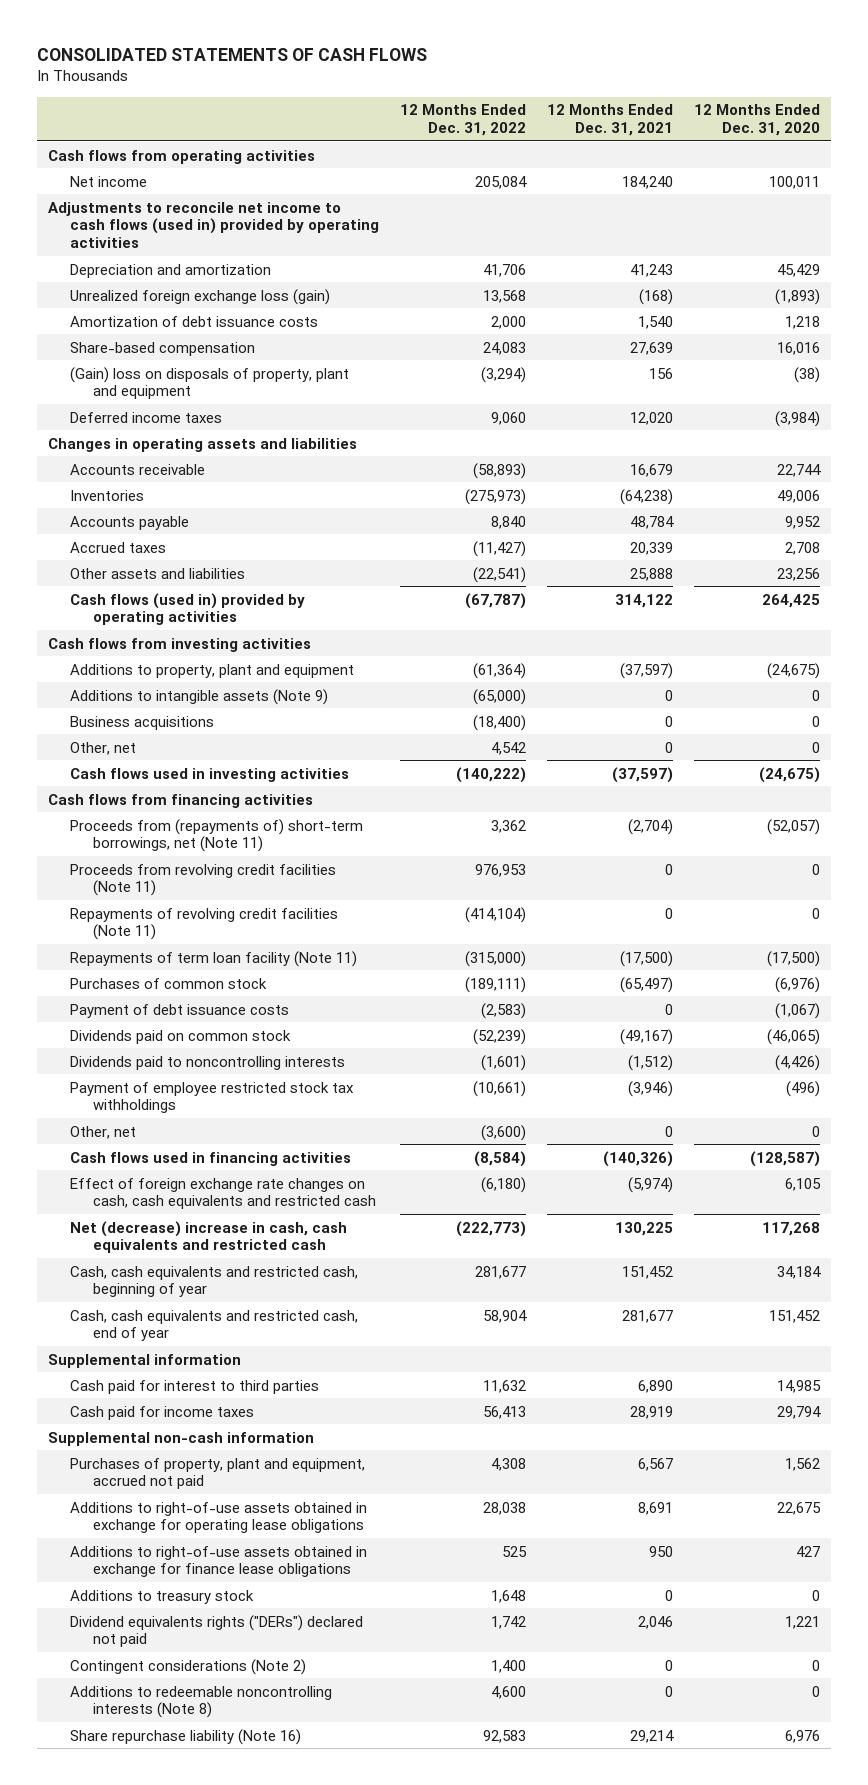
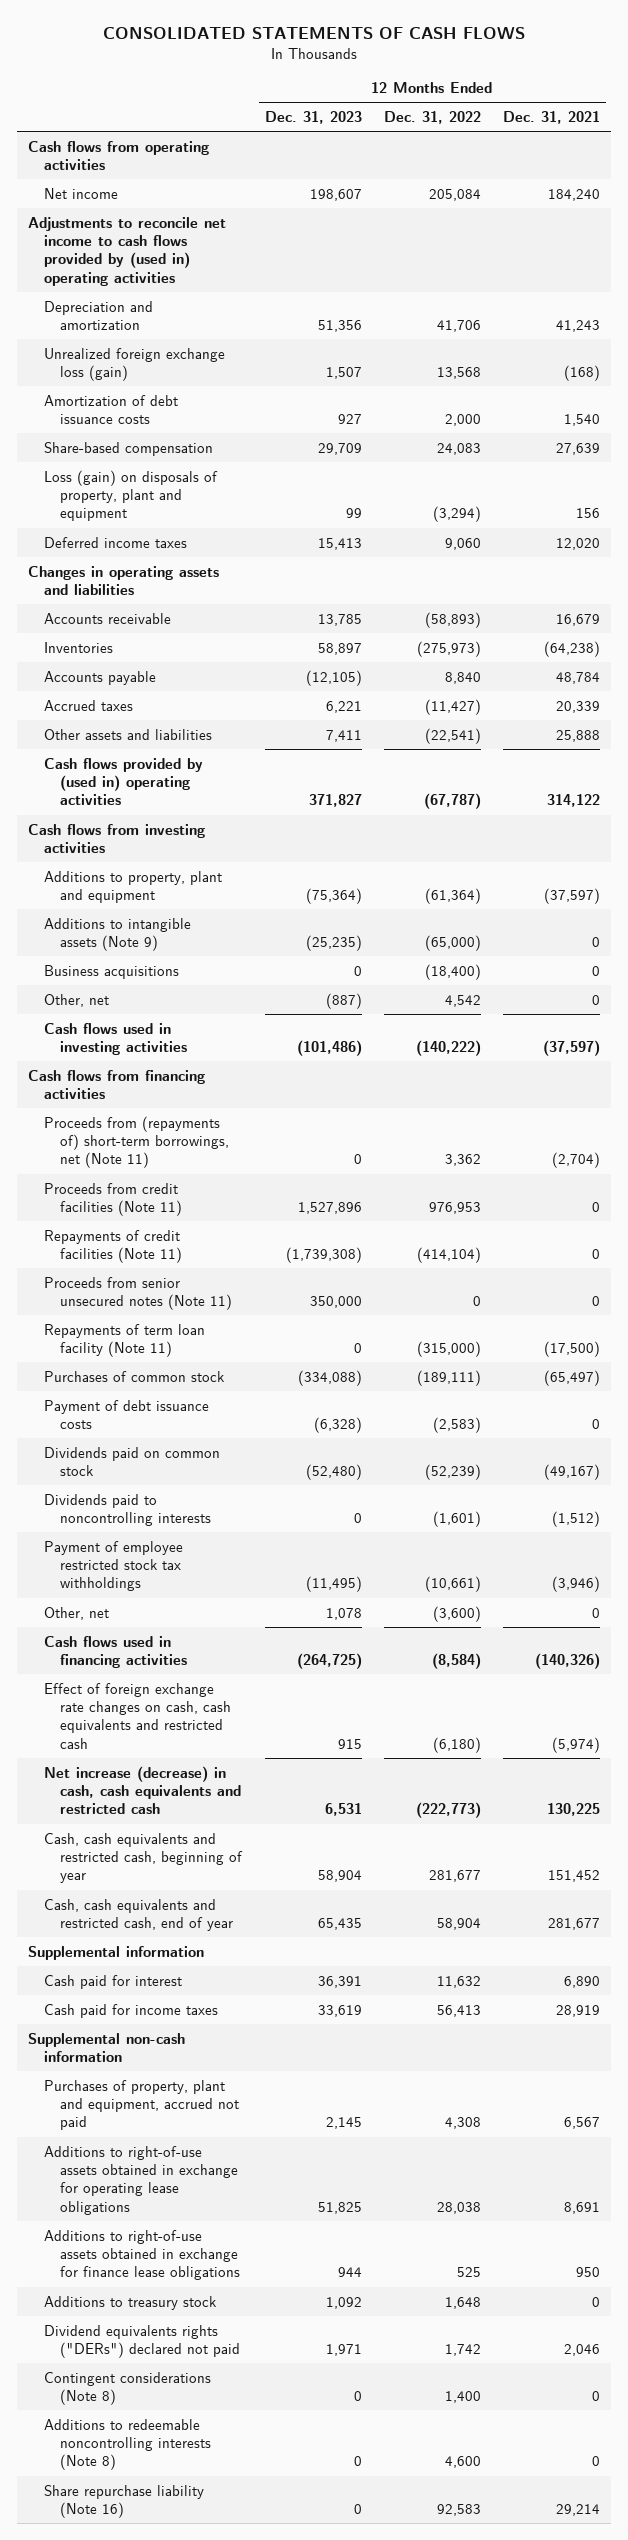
- | 12 Months Ended Dec. 31, 2022 | 12 Months Ended Dec. 31, 2021 | 12 Months Ended Dec. 31, 2020
+ | 12 Months Ended Dec. 31, 2023 | 12 Months Ended Dec. 31, 2022 | 12 Months Ended Dec. 31, 2021
- Adjustments to reconcile net income to cash flows (used in) provided by operating activities
+ Adjustments to reconcile net income to cash flows provided by (used in) operating activities
- (Gain) loss on disposals of property, plant and equipment | (3,294) | 156 | (38)
+ Loss (gain) on disposals of property, plant and equipment | 99 | (3,294) | 156
- Cash flows (used in) provided by operating activities | (67,787) | 314,122 | 264,425
+ Cash flows provided by (used in) operating activities | 371,827 | (67,787) | 314,122
- Proceeds from revolving credit facilities (Note 11) | 976,953 | 0 | 0
- Repayments of revolving credit facilities (Note 11) | (414,104) | 0 | 0
+ Proceeds from credit facilities (Note 11) | 1,527,896 | 976,953 | 0
+ Repayments of credit facilities (Note 11) | (1,739,308) | (414,104) | 0
+ Proceeds from senior unsecured notes (Note 11) | 350,000 | 0 | 0
- Net (decrease) increase in cash, cash equivalents and restricted cash | (222,773) | 130,225 | 117,268
+ Net increase (decrease) in cash, cash equivalents and restricted cash | 6,531 | (222,773) | 130,225
- Cash paid for interest to third parties | 11,632 | 6,890 | 14,985
+ Cash paid for interest | 36,391 | 11,632 | 6,890
- Contingent considerations (Note 2) | 1,400 | 0 | 0
+ Contingent considerations (Note 8) | 0 | 1,400 | 0

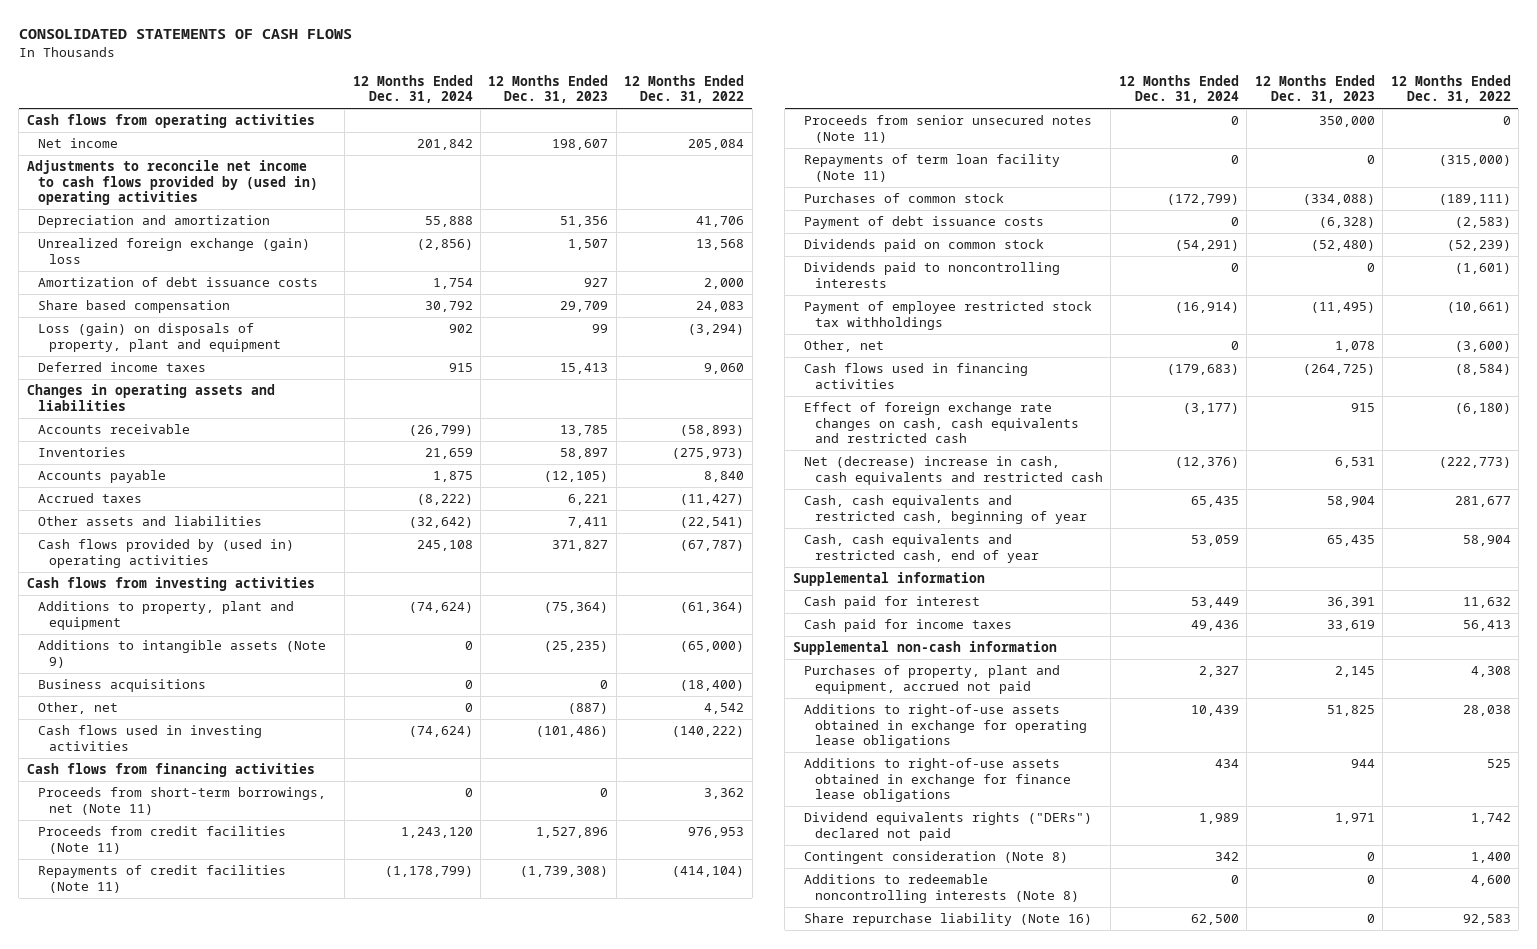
- | 12 Months Ended Dec. 31, 2023 | 12 Months Ended Dec. 31, 2022 | 12 Months Ended Dec. 31, 2021
+ | 12 Months Ended Dec. 31, 2024 | 12 Months Ended Dec. 31, 2023 | 12 Months Ended Dec. 31, 2022
- Unrealized foreign exchange loss (gain) | 1,507 | 13,568 | (168)
+ Unrealized foreign exchange (gain) loss | (2,856) | 1,507 | 13,568
- Share-based compensation | 29,709 | 24,083 | 27,639
+ Share based compensation | 30,792 | 29,709 | 24,083
- Proceeds from (repayments of) short-term borrowings, net (Note 11) | 0 | 3,362 | (2,704)
+ Proceeds from short-term borrowings, net (Note 11) | 0 | 0 | 3,362
- Net increase (decrease) in cash, cash equivalents and restricted cash | 6,531 | (222,773) | 130,225
+ Net (decrease) increase in cash, cash equivalents and restricted cash | (12,376) | 6,531 | (222,773)
- Additions to treasury stock | 1,092 | 1,648 | 0
- Contingent considerations (Note 8) | 0 | 1,400 | 0
+ Contingent consideration (Note 8) | 342 | 0 | 1,400

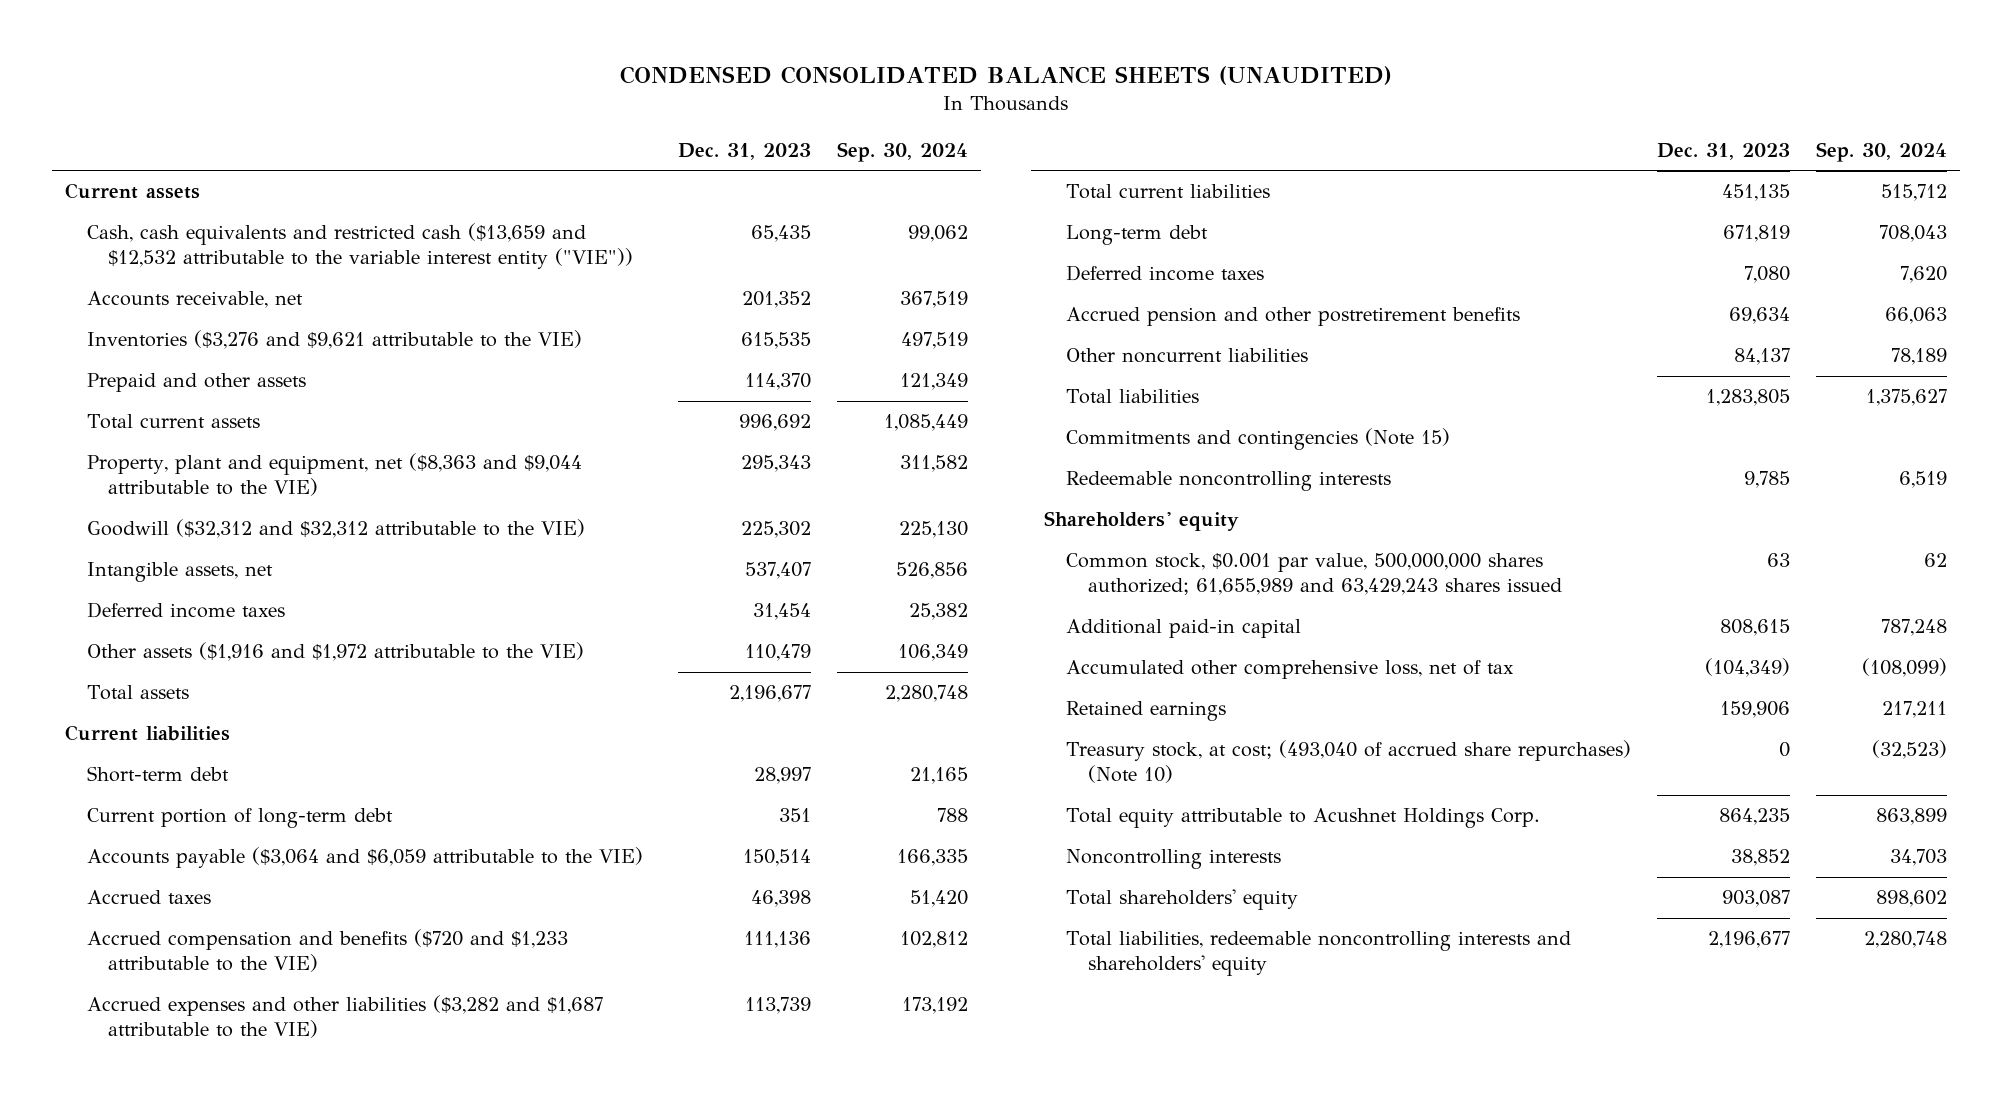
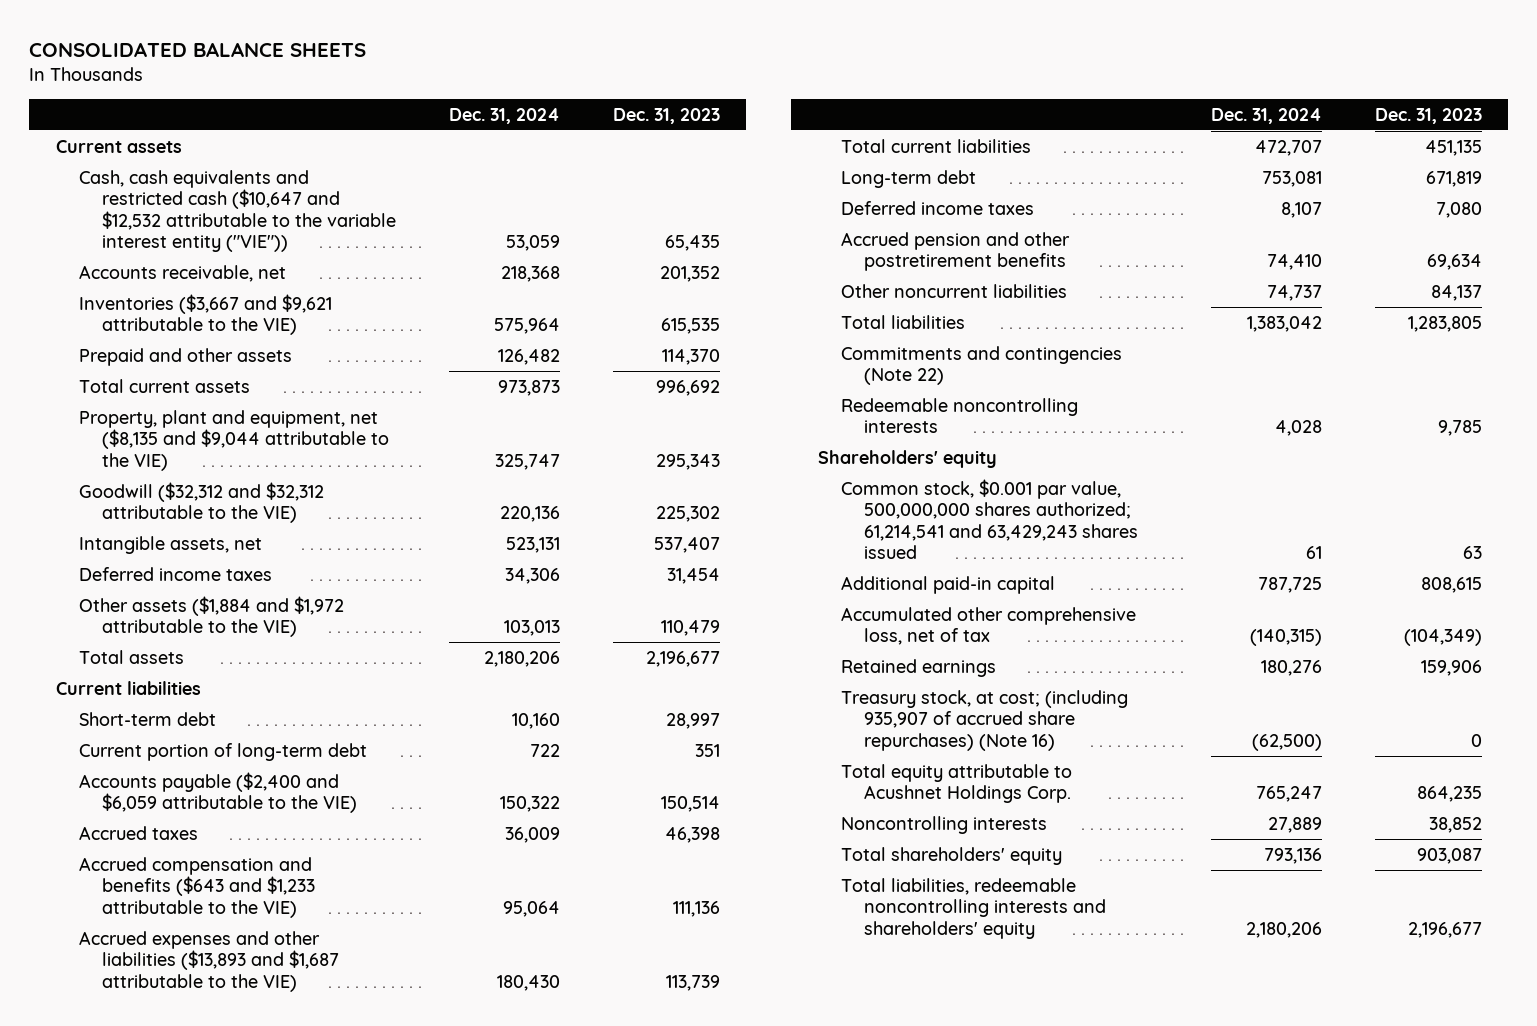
- CONDENSED CONSOLIDATED BALANCE SHEETS (UNAUDITED)
+ CONSOLIDATED BALANCE SHEETS
- | Dec. 31, 2023 | Sep. 30, 2024
+ | Dec. 31, 2024 | Dec. 31, 2023
- Cash, cash equivalents and restricted cash ($13,659 and $12,532 attributable to the variable interest entity ("VIE")) | 65,435 | 99,062
+ Cash, cash equivalents and restricted cash ($10,647 and $12,532 attributable to the variable interest entity ("VIE")) | 53,059 | 65,435
- Inventories ($3,276 and $9,621 attributable to the VIE) | 615,535 | 497,519
+ Inventories ($3,667 and $9,621 attributable to the VIE) | 575,964 | 615,535
- Property, plant and equipment, net ($8,363 and $9,044 attributable to the VIE) | 295,343 | 311,582
+ Property, plant and equipment, net ($8,135 and $9,044 attributable to the VIE) | 325,747 | 295,343
- Other assets ($1,916 and $1,972 attributable to the VIE) | 110,479 | 106,349
+ Other assets ($1,884 and $1,972 attributable to the VIE) | 103,013 | 110,479
- Accounts payable ($3,064 and $6,059 attributable to the VIE) | 150,514 | 166,335
+ Accounts payable ($2,400 and $6,059 attributable to the VIE) | 150,322 | 150,514
- Accrued compensation and benefits ($720 and $1,233 attributable to the VIE) | 111,136 | 102,812
- Accrued expenses and other liabilities ($3,282 and $1,687 attributable to the VIE) | 113,739 | 173,192
+ Accrued compensation and benefits ($643 and $1,233 attributable to the VIE) | 95,064 | 111,136
+ Accrued expenses and other liabilities ($13,893 and $1,687 attributable to the VIE) | 180,430 | 113,739
- Commitments and contingencies (Note 15)
+ Commitments and contingencies (Note 22)
- Common stock, $0.001 par value, 500,000,000 shares authorized; 61,655,989 and 63,429,243 shares issued | 63 | 62
+ Common stock, $0.001 par value, 500,000,000 shares authorized; 61,214,541 and 63,429,243 shares issued | 61 | 63
- Treasury stock, at cost; (493,040 of accrued share repurchases) (Note 10) | 0 | (32,523)
+ Treasury stock, at cost; (including 935,907 of accrued share repurchases) (Note 16) | (62,500) | 0

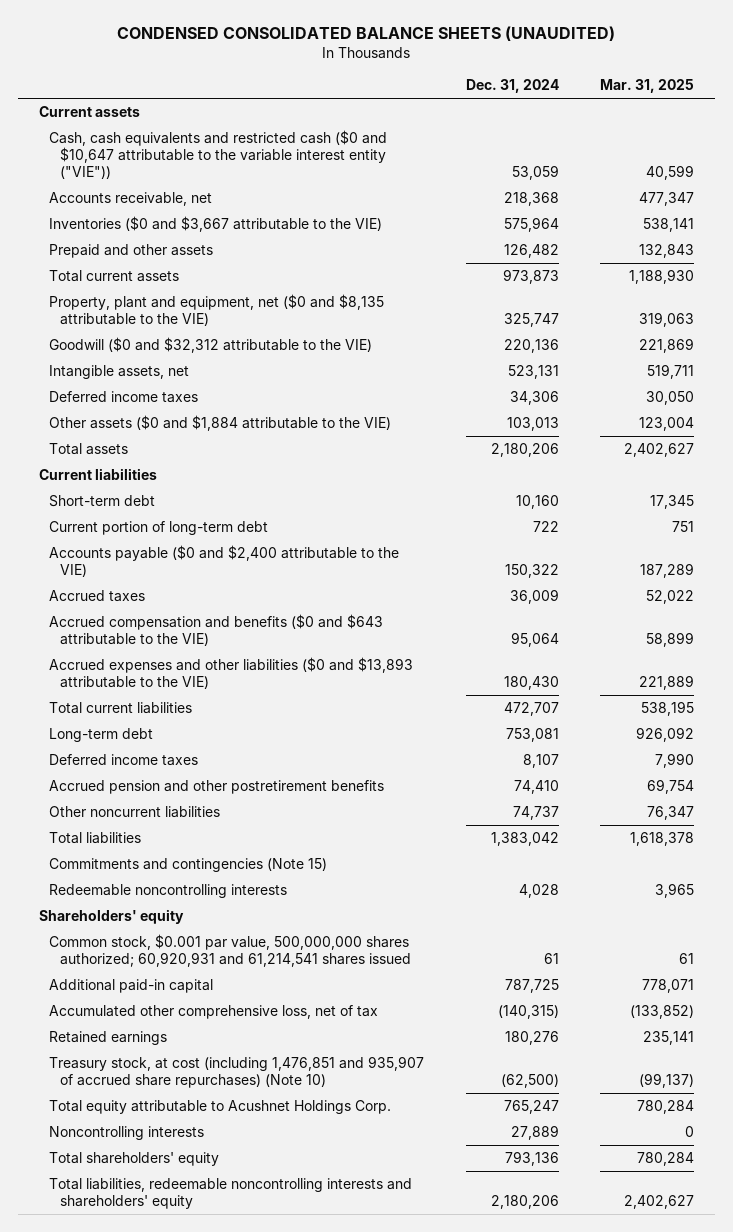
- CONSOLIDATED BALANCE SHEETS
+ CONDENSED CONSOLIDATED BALANCE SHEETS (UNAUDITED)
- | Dec. 31, 2024 | Dec. 31, 2023
+ | Dec. 31, 2024 | Mar. 31, 2025
- Cash, cash equivalents and restricted cash ($10,647 and $12,532 attributable to the variable interest entity ("VIE")) | 53,059 | 65,435
+ Cash, cash equivalents and restricted cash ($0 and $10,647 attributable to the variable interest entity ("VIE")) | 53,059 | 40,599
- Inventories ($3,667 and $9,621 attributable to the VIE) | 575,964 | 615,535
+ Inventories ($0 and $3,667 attributable to the VIE) | 575,964 | 538,141
- Property, plant and equipment, net ($8,135 and $9,044 attributable to the VIE) | 325,747 | 295,343
- Goodwill ($32,312 and $32,312 attributable to the VIE) | 220,136 | 225,302
+ Property, plant and equipment, net ($0 and $8,135 attributable to the VIE) | 325,747 | 319,063
+ Goodwill ($0 and $32,312 attributable to the VIE) | 220,136 | 221,869
- Other assets ($1,884 and $1,972 attributable to the VIE) | 103,013 | 110,479
+ Other assets ($0 and $1,884 attributable to the VIE) | 103,013 | 123,004
- Accounts payable ($2,400 and $6,059 attributable to the VIE) | 150,322 | 150,514
+ Accounts payable ($0 and $2,400 attributable to the VIE) | 150,322 | 187,289
- Accrued compensation and benefits ($643 and $1,233 attributable to the VIE) | 95,064 | 111,136
- Accrued expenses and other liabilities ($13,893 and $1,687 attributable to the VIE) | 180,430 | 113,739
+ Accrued compensation and benefits ($0 and $643 attributable to the VIE) | 95,064 | 58,899
+ Accrued expenses and other liabilities ($0 and $13,893 attributable to the VIE) | 180,430 | 221,889
- Commitments and contingencies (Note 22)
+ Commitments and contingencies (Note 15)
- Common stock, $0.001 par value, 500,000,000 shares authorized; 61,214,541 and 63,429,243 shares issued | 61 | 63
+ Common stock, $0.001 par value, 500,000,000 shares authorized; 60,920,931 and 61,214,541 shares issued | 61 | 61
- Treasury stock, at cost; (including 935,907 of accrued share repurchases) (Note 16) | (62,500) | 0
+ Treasury stock, at cost (including 1,476,851 and 935,907 of accrued share repurchases) (Note 10) | (62,500) | (99,137)

